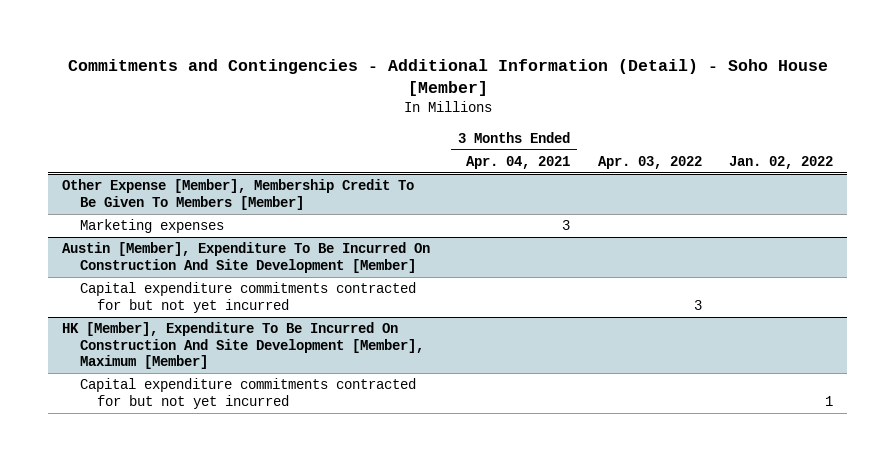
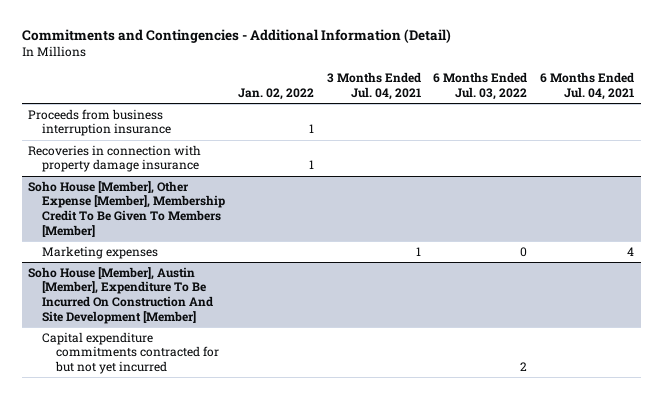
- Commitments and Contingencies - Additional Information (Detail) - Soho House [Member]
+ Commitments and Contingencies - Additional Information (Detail)
- | 3 Months Ended Apr. 04, 2021 | Apr. 03, 2022 | Jan. 02, 2022
+ | Jan. 02, 2022 | 3 Months Ended Jul. 04, 2021 | 6 Months Ended Jul. 03, 2022 | 6 Months Ended Jul. 04, 2021
- Other Expense [Member], Membership Credit To Be Given To Members [Member]
+ Proceeds from business interruption insurance | 1 | | |
+ Recoveries in connection with property damage insurance | 1 | | |
+ Soho House [Member], Other Expense [Member], Membership Credit To Be Given To Members [Member]
- Austin [Member], Expenditure To Be Incurred On Construction And Site Development [Member]
+ Soho House [Member], Austin [Member], Expenditure To Be Incurred On Construction And Site Development [Member]
- HK [Member], Expenditure To Be Incurred On Construction And Site Development [Member], Maximum [Member]
- Capital expenditure commitments contracted for but not yet incurred | | | 1

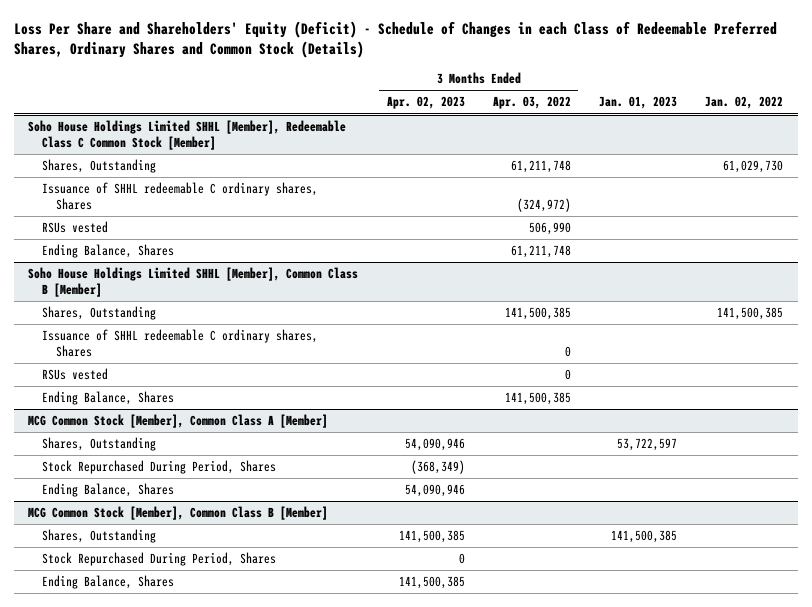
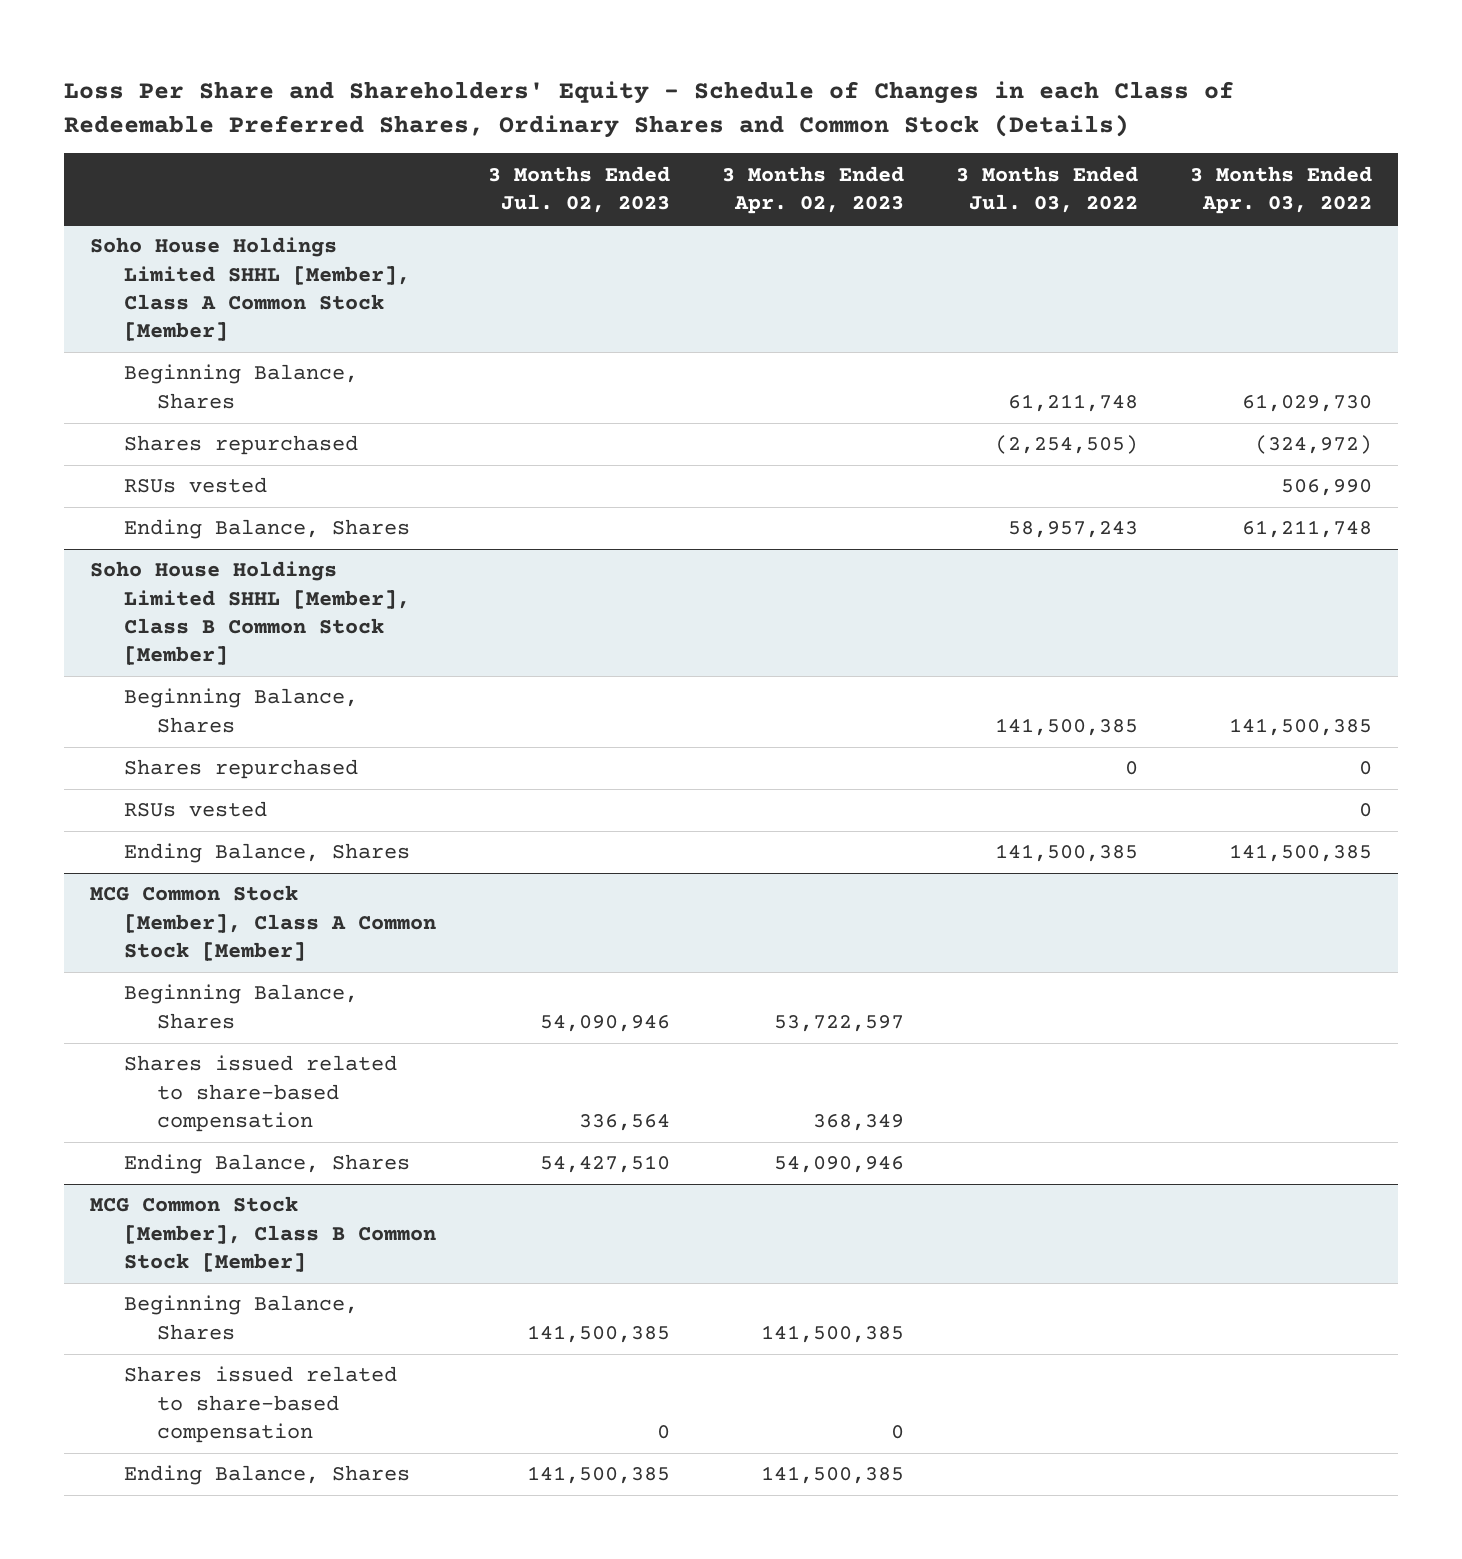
- Loss Per Share and Shareholders' Equity (Deficit) - Schedule of Changes in each Class of Redeemable Preferred Shares, Ordinary Shares and Common Stock (Details)
+ Loss Per Share and Shareholders' Equity - Schedule of Changes in each Class of Redeemable Preferred Shares, Ordinary Shares and Common Stock (Details)
- | 3 Months Ended Apr. 02, 2023 | 3 Months Ended Apr. 03, 2022 | Jan. 01, 2023 | Jan. 02, 2022
+ | 3 Months Ended Jul. 02, 2023 | 3 Months Ended Apr. 02, 2023 | 3 Months Ended Jul. 03, 2022 | 3 Months Ended Apr. 03, 2022
- Soho House Holdings Limited SHHL [Member], Redeemable Class C Common Stock [Member]
- Shares, Outstanding | | 61,211,748 | | 61,029,730
- Issuance of SHHL redeemable C ordinary shares, Shares | | (324,972) | |
+ Soho House Holdings Limited SHHL [Member], Class A Common Stock [Member]
+ Beginning Balance, Shares | | | 61,211,748 | 61,029,730
+ Shares repurchased | | | (2,254,505) | (324,972)
- Soho House Holdings Limited SHHL [Member], Common Class B [Member]
- Shares, Outstanding | | 141,500,385 | | 141,500,385
- Issuance of SHHL redeemable C ordinary shares, Shares | | 0 | |
+ Soho House Holdings Limited SHHL [Member], Class B Common Stock [Member]
+ Beginning Balance, Shares | | | 141,500,385 | 141,500,385
+ Shares repurchased | | | 0 | 0
- MCG Common Stock [Member], Common Class A [Member]
- Shares, Outstanding | 54,090,946 | | 53,722,597 |
- Stock Repurchased During Period, Shares | (368,349) | | |
+ MCG Common Stock [Member], Class A Common Stock [Member]
+ Beginning Balance, Shares | 54,090,946 | 53,722,597 | |
+ Shares issued related to share-based compensation | 336,564 | 368,349 | |
- MCG Common Stock [Member], Common Class B [Member]
- Shares, Outstanding | 141,500,385 | | 141,500,385 |
- Stock Repurchased During Period, Shares | 0 | | |
+ MCG Common Stock [Member], Class B Common Stock [Member]
+ Beginning Balance, Shares | 141,500,385 | 141,500,385 | |
+ Shares issued related to share-based compensation | 0 | 0 | |

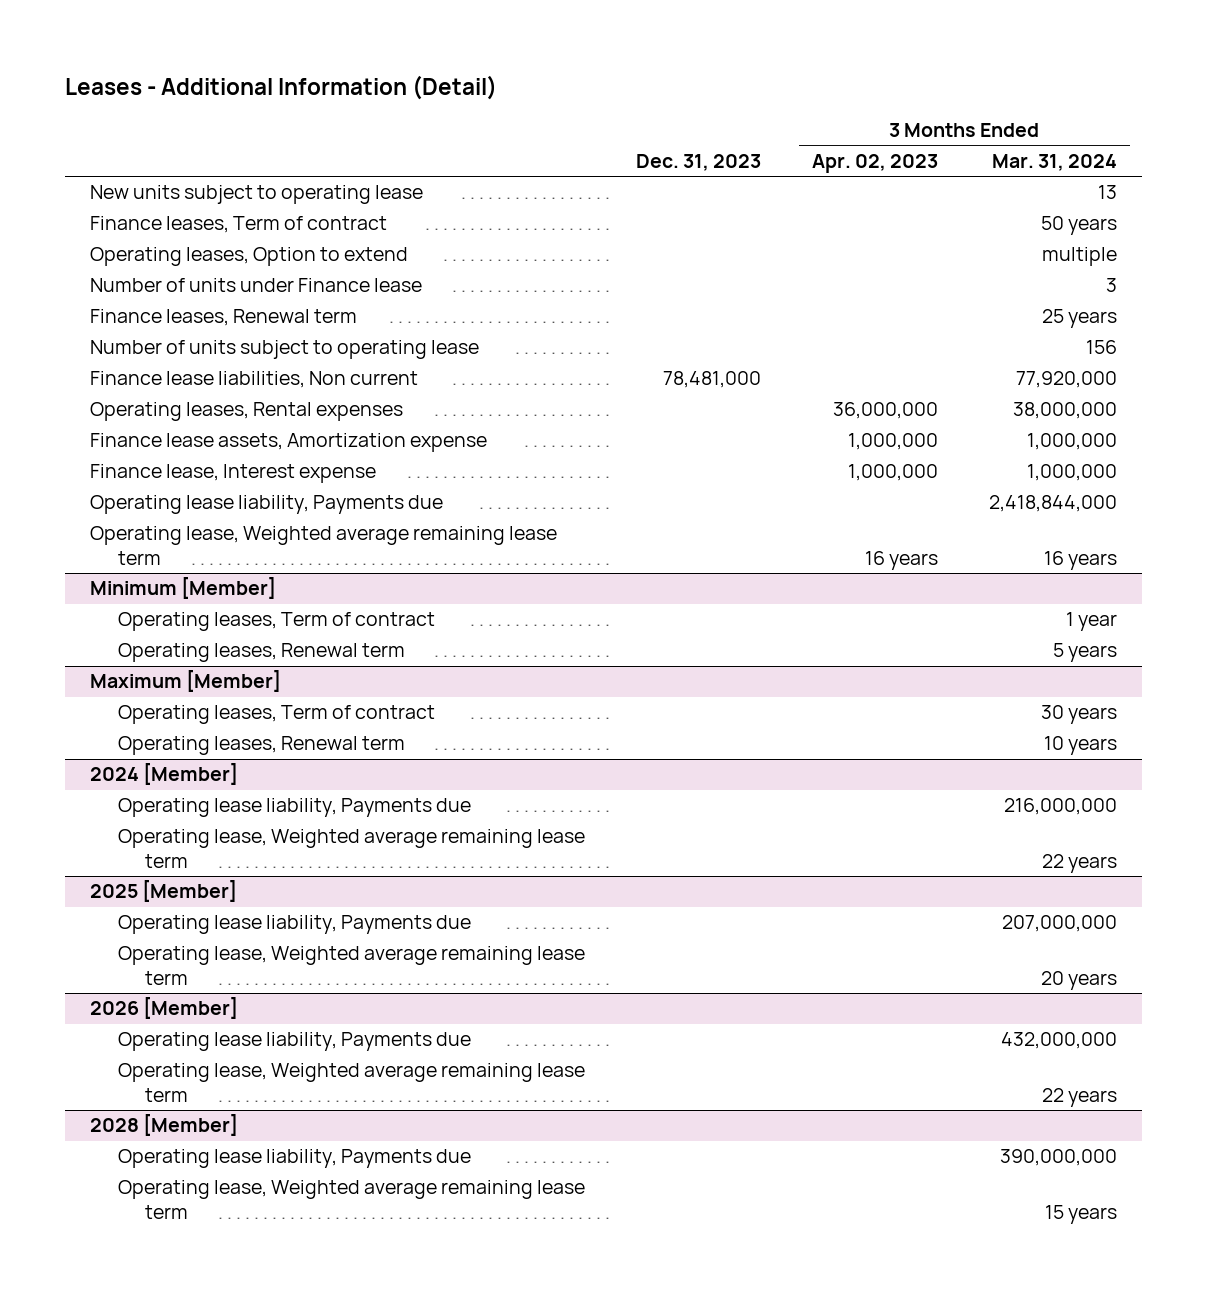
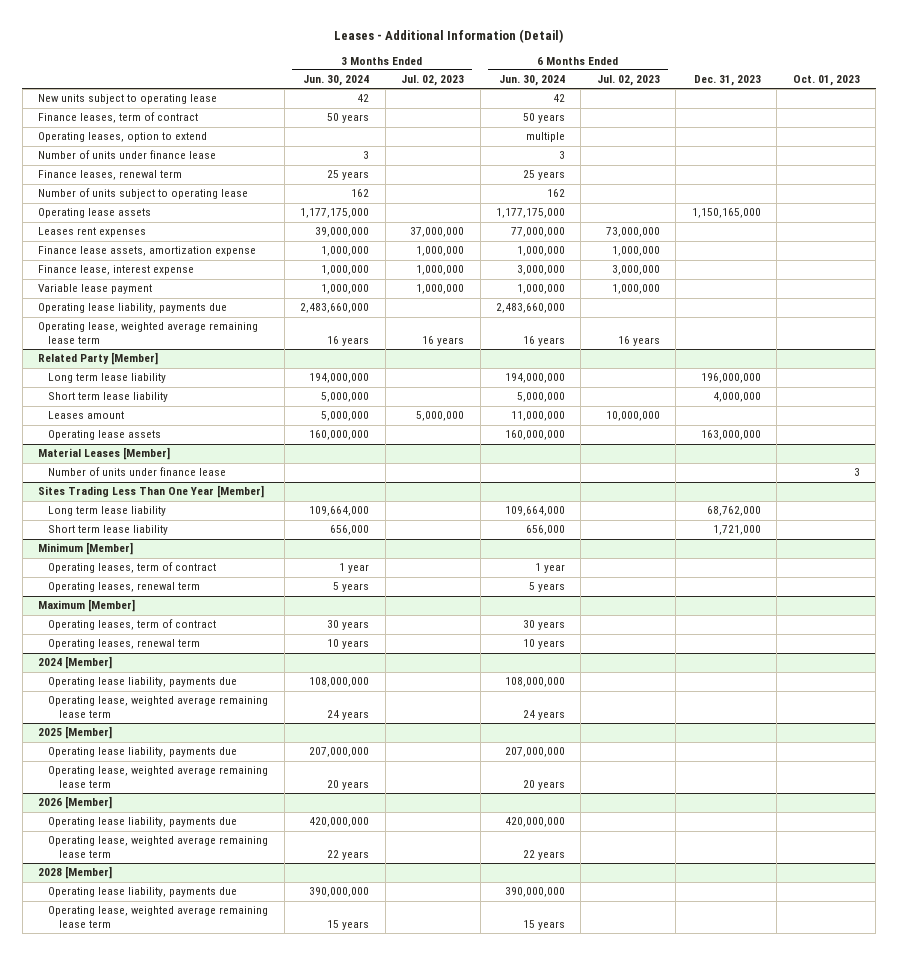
- | Dec. 31, 2023 | 3 Months Ended Apr. 02, 2023 | 3 Months Ended Mar. 31, 2024
+ | 3 Months Ended Jun. 30, 2024 | 3 Months Ended Jul. 02, 2023 | 6 Months Ended Jun. 30, 2024 | 6 Months Ended Jul. 02, 2023 | Dec. 31, 2023 | Oct. 01, 2023
- Finance leases, Term of contract | | | 50 years
- Operating leases, Option to extend | | | multiple
- Number of units under Finance lease | | | 3
- Finance leases, Renewal term | | | 25 years
+ Finance leases, term of contract | 50 years | | 50 years | | |
+ Operating leases, option to extend | | | multiple | | |
+ Number of units under finance lease | 3 | | 3 | | |
+ Finance leases, renewal term | 25 years | | 25 years | | |
- Finance lease liabilities, Non current | 78,481,000 | | 77,920,000
- Operating leases, Rental expenses | | 36,000,000 | 38,000,000
- Finance lease assets, Amortization expense | | 1,000,000 | 1,000,000
- Finance lease, Interest expense | | 1,000,000 | 1,000,000
- Operating lease liability, Payments due | | | 2,418,844,000
- Operating lease, Weighted average remaining lease term | | 16 years | 16 years
+ Operating lease assets | 1,177,175,000 | | 1,177,175,000 | | 1,150,165,000 |
+ Leases rent expenses | 39,000,000 | 37,000,000 | 77,000,000 | 73,000,000 | |
+ Finance lease assets, amortization expense | 1,000,000 | 1,000,000 | 1,000,000 | 1,000,000 | |
+ Finance lease, interest expense | 1,000,000 | 1,000,000 | 3,000,000 | 3,000,000 | |
+ Variable lease payment | 1,000,000 | 1,000,000 | 1,000,000 | 1,000,000 | |
+ Operating lease liability, payments due | 2,483,660,000 | | 2,483,660,000 | | |
+ Operating lease, weighted average remaining lease term | 16 years | 16 years | 16 years | 16 years | |
+ Related Party [Member]
+ Long term lease liability | 194,000,000 | | 194,000,000 | | 196,000,000 |
+ Short term lease liability | 5,000,000 | | 5,000,000 | | 4,000,000 |
+ Leases amount | 5,000,000 | 5,000,000 | 11,000,000 | 10,000,000 | |
+ Operating lease assets | 160,000,000 | | 160,000,000 | | 163,000,000 |
+ Material Leases [Member]
+ Number of units under finance lease | | | | | | 3
+ Sites Trading Less Than One Year [Member]
+ Long term lease liability | 109,664,000 | | 109,664,000 | | 68,762,000 |
+ Short term lease liability | 656,000 | | 656,000 | | 1,721,000 |
@ Minimum [Member]
- Operating leases, Term of contract | | | 1 year
- Operating leases, Renewal term | | | 5 years
+ Operating leases, term of contract | 1 year | | 1 year | | |
+ Operating leases, renewal term | 5 years | | 5 years | | |
@ Maximum [Member]
- Operating leases, Term of contract | | | 30 years
- Operating leases, Renewal term | | | 10 years
+ Operating leases, term of contract | 30 years | | 30 years | | |
+ Operating leases, renewal term | 10 years | | 10 years | | |
@ 2024 [Member]
- Operating lease liability, Payments due | | | 216,000,000
- Operating lease, Weighted average remaining lease term | | | 22 years
+ Operating lease liability, payments due | 108,000,000 | | 108,000,000 | | |
+ Operating lease, weighted average remaining lease term | 24 years | | 24 years | | |
@ 2025 [Member]
- Operating lease liability, Payments due | | | 207,000,000
- Operating lease, Weighted average remaining lease term | | | 20 years
+ Operating lease liability, payments due | 207,000,000 | | 207,000,000 | | |
+ Operating lease, weighted average remaining lease term | 20 years | | 20 years | | |
@ 2026 [Member]
- Operating lease liability, Payments due | | | 432,000,000
- Operating lease, Weighted average remaining lease term | | | 22 years
+ Operating lease liability, payments due | 420,000,000 | | 420,000,000 | | |
+ Operating lease, weighted average remaining lease term | 22 years | | 22 years | | |
@ 2028 [Member]
- Operating lease liability, Payments due | | | 390,000,000
- Operating lease, Weighted average remaining lease term | | | 15 years
+ Operating lease liability, payments due | 390,000,000 | | 390,000,000 | | |
+ Operating lease, weighted average remaining lease term | 15 years | | 15 years | | |

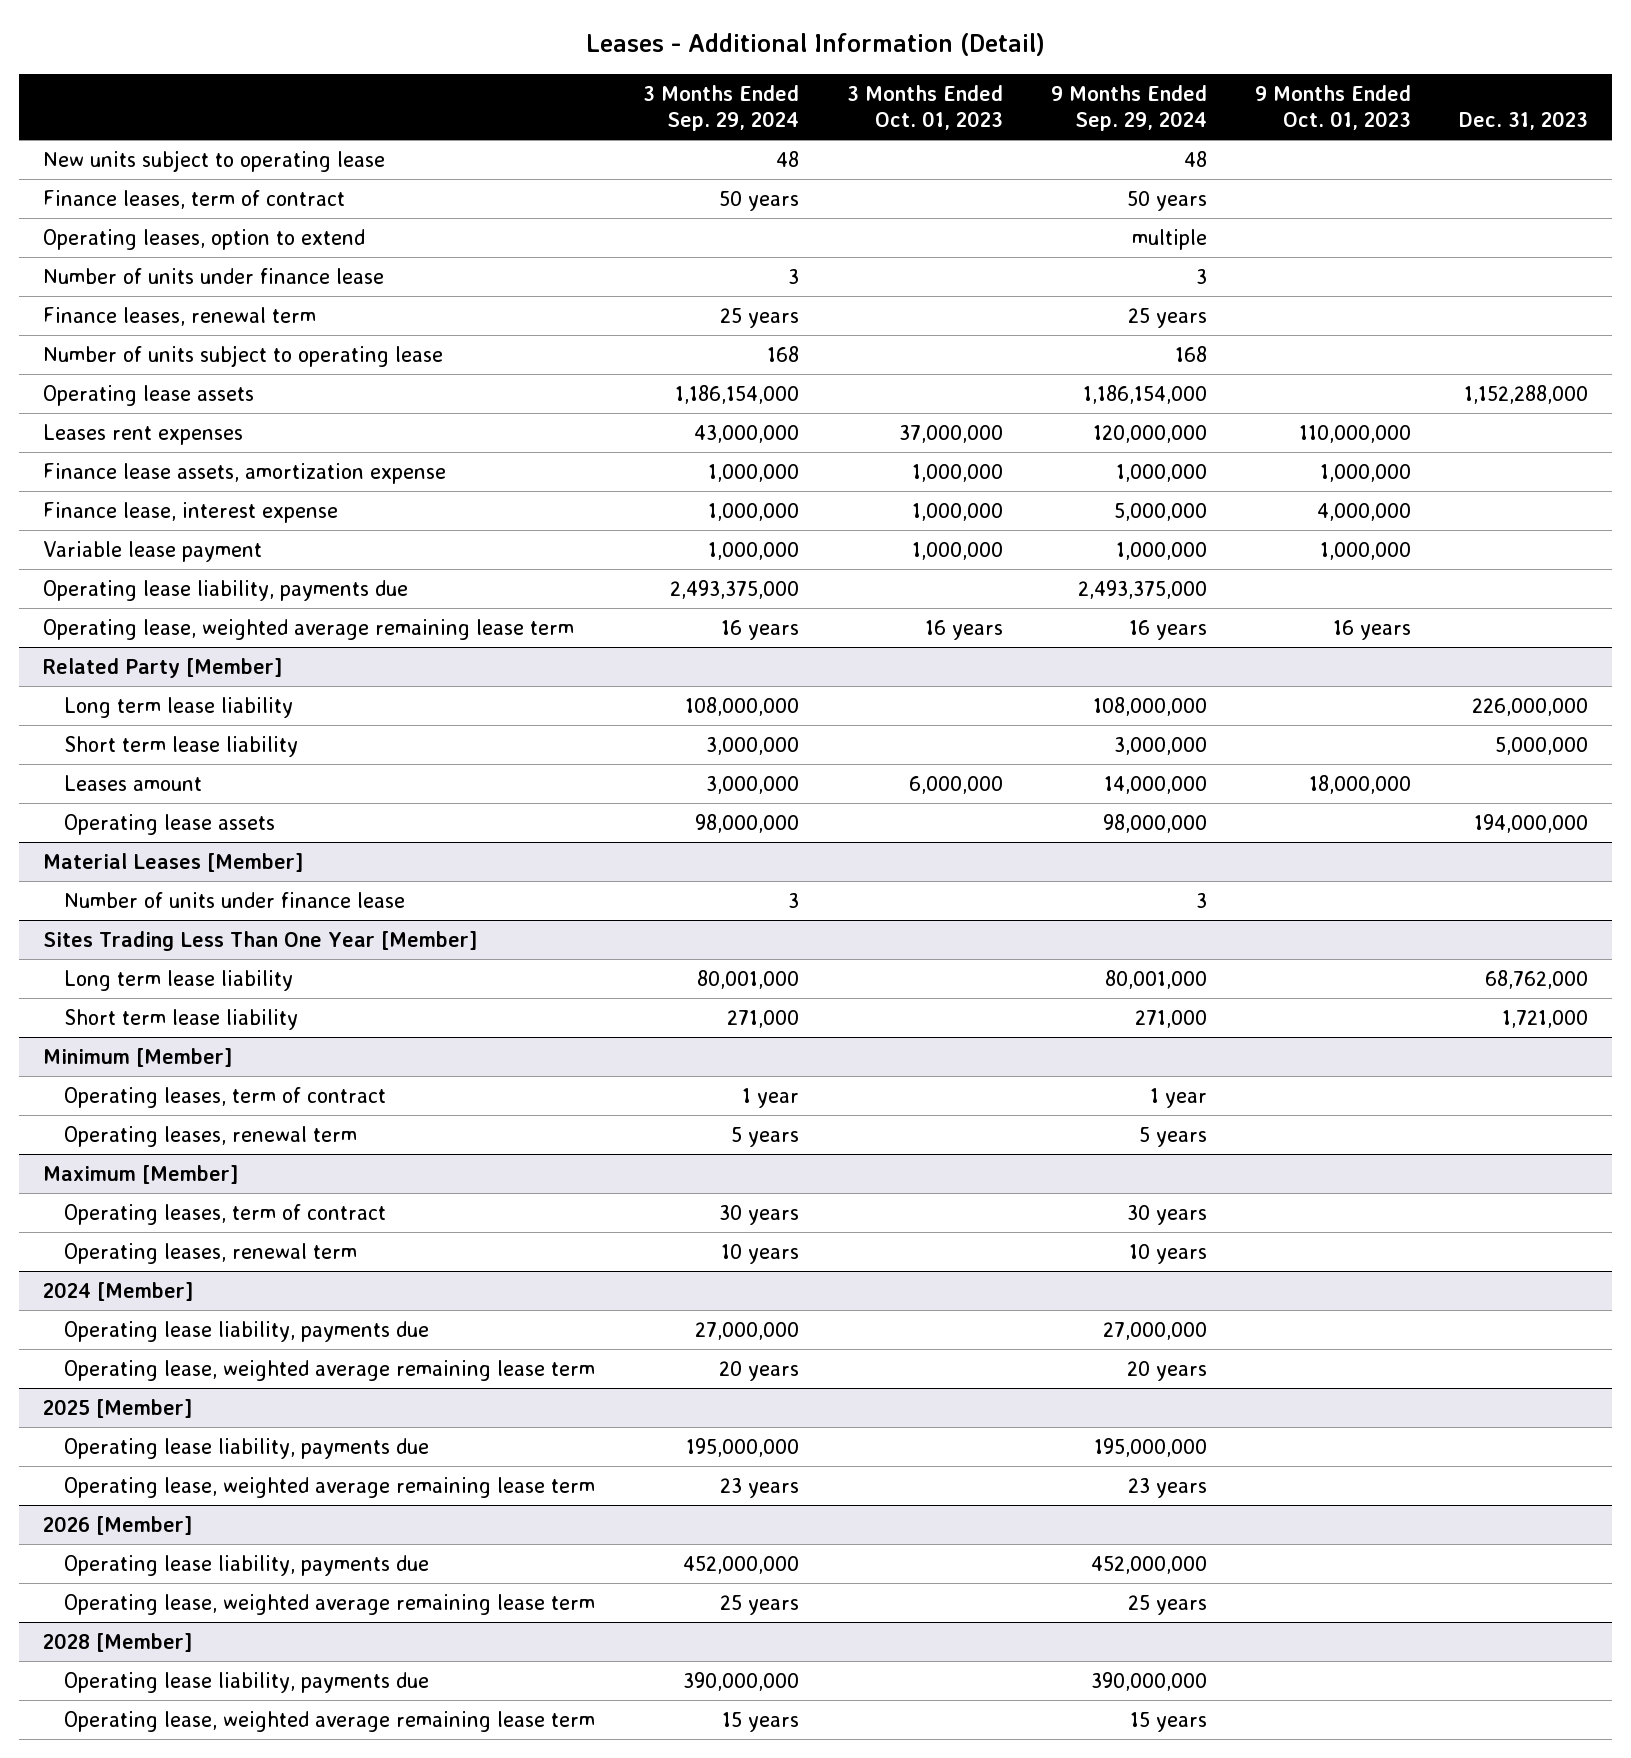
- | 3 Months Ended Jun. 30, 2024 | 3 Months Ended Jul. 02, 2023 | 6 Months Ended Jun. 30, 2024 | 6 Months Ended Jul. 02, 2023 | Dec. 31, 2023 | Oct. 01, 2023
+ | 3 Months Ended Sep. 29, 2024 | 3 Months Ended Oct. 01, 2023 | 9 Months Ended Sep. 29, 2024 | 9 Months Ended Oct. 01, 2023 | Dec. 31, 2023
- Operating lease assets | 1,177,175,000 | | 1,177,175,000 | | 1,150,165,000 |
+ Operating lease assets | 1,186,154,000 | | 1,186,154,000 | | 1,152,288,000
@ Related Party [Member]
- Long term lease liability | 194,000,000 | | 194,000,000 | | 196,000,000 |
- Short term lease liability | 5,000,000 | | 5,000,000 | | 4,000,000 |
+ Long term lease liability | 108,000,000 | | 108,000,000 | | 226,000,000
+ Short term lease liability | 3,000,000 | | 3,000,000 | | 5,000,000
- Operating lease assets | 160,000,000 | | 160,000,000 | | 163,000,000 |
+ Operating lease assets | 98,000,000 | | 98,000,000 | | 194,000,000

